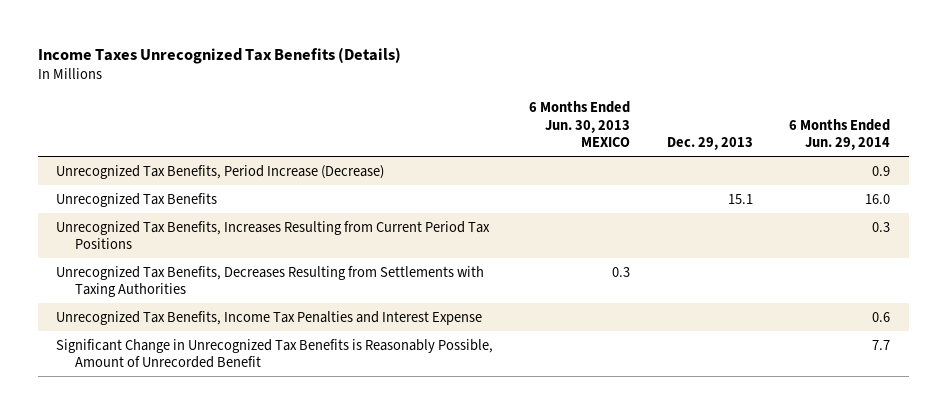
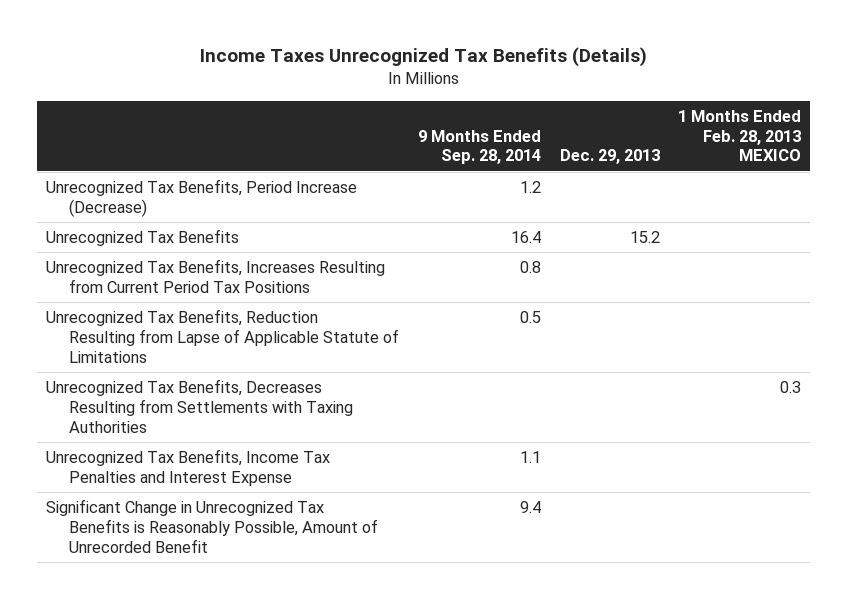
- | 6 Months Ended Jun. 30, 2013 MEXICO | Dec. 29, 2013 | 6 Months Ended Jun. 29, 2014
+ | 9 Months Ended Sep. 28, 2014 | Dec. 29, 2013 | 1 Months Ended Feb. 28, 2013 MEXICO
- Unrecognized Tax Benefits | | 15.1 | 16.0
+ Unrecognized Tax Benefits | 16.4 | 15.2 |
+ Unrecognized Tax Benefits, Reduction Resulting from Lapse of Applicable Statute of Limitations | 0.5 | |

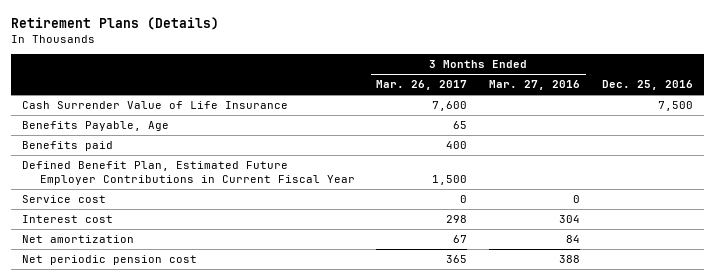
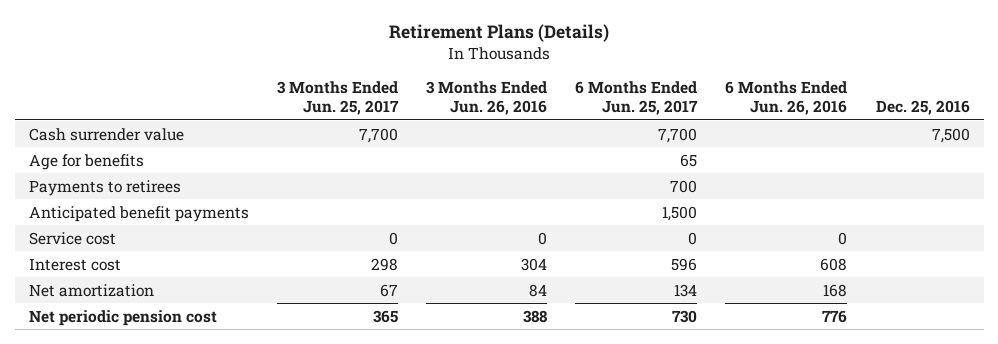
- | 3 Months Ended Mar. 26, 2017 | 3 Months Ended Mar. 27, 2016 | Dec. 25, 2016
+ | 3 Months Ended Jun. 25, 2017 | 3 Months Ended Jun. 26, 2016 | 6 Months Ended Jun. 25, 2017 | 6 Months Ended Jun. 26, 2016 | Dec. 25, 2016
- Cash Surrender Value of Life Insurance | 7,600 | | 7,500
- Benefits Payable, Age | 65 | |
- Benefits paid | 400 | |
- Defined Benefit Plan, Estimated Future Employer Contributions in Current Fiscal Year | 1,500 | |
+ Cash surrender value | 7,700 | | 7,700 | | 7,500
+ Age for benefits | | | 65 | |
+ Payments to retirees | | | 700 | |
+ Anticipated benefit payments | | | 1,500 | |

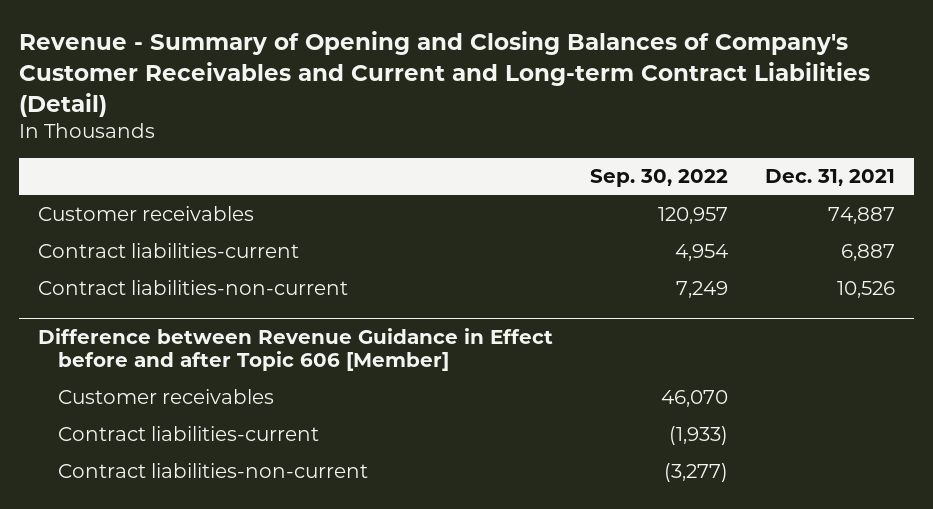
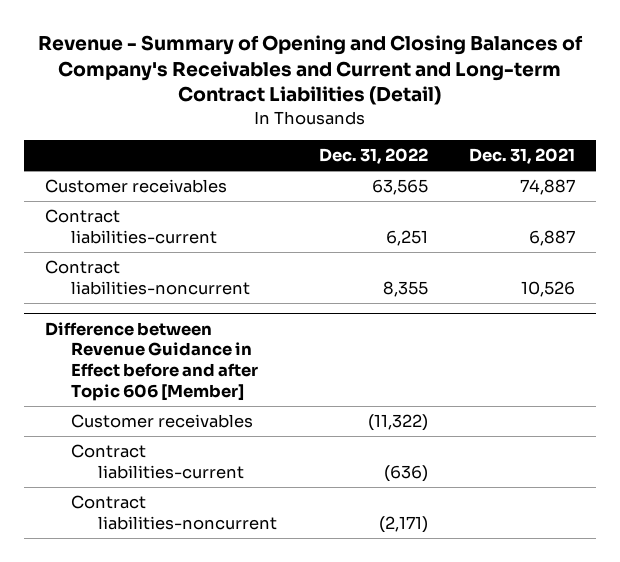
- Revenue - Summary of Opening and Closing Balances of Company's Customer Receivables and Current and Long-term Contract Liabilities (Detail)
+ Revenue - Summary of Opening and Closing Balances of Company's Receivables and Current and Long-term Contract Liabilities (Detail)
- | Sep. 30, 2022 | Dec. 31, 2021
+ | Dec. 31, 2022 | Dec. 31, 2021
- Contract liabilities-non-current | 7,249 | 10,526
+ Contract liabilities-noncurrent | 8,355 | 10,526
@ Difference between Revenue Guidance in Effect before and after Topic 606 [Member]
- Contract liabilities-non-current | (3,277) |
+ Contract liabilities-noncurrent | (2,171) |

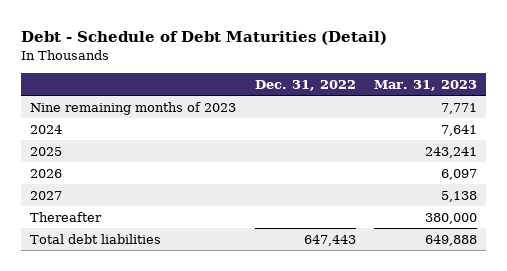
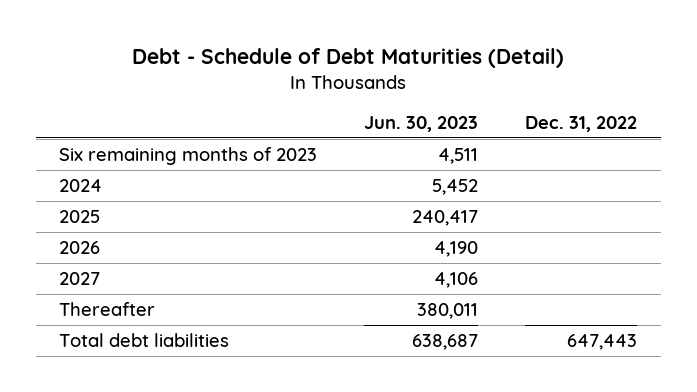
- | Dec. 31, 2022 | Mar. 31, 2023
+ | Jun. 30, 2023 | Dec. 31, 2022
- Nine remaining months of 2023 | | 7,771
+ Six remaining months of 2023 | 4,511 |

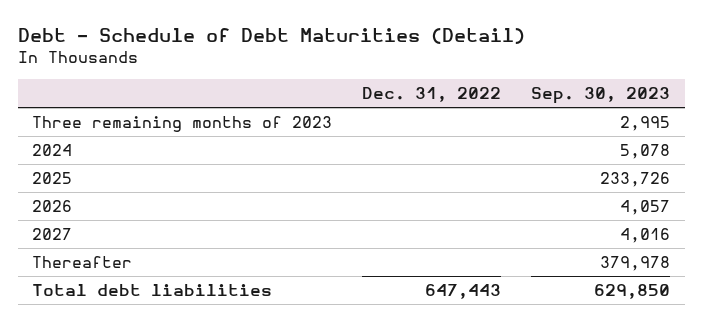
- | Jun. 30, 2023 | Dec. 31, 2022
+ | Dec. 31, 2022 | Sep. 30, 2023
- Six remaining months of 2023 | 4,511 |
+ Three remaining months of 2023 | | 2,995

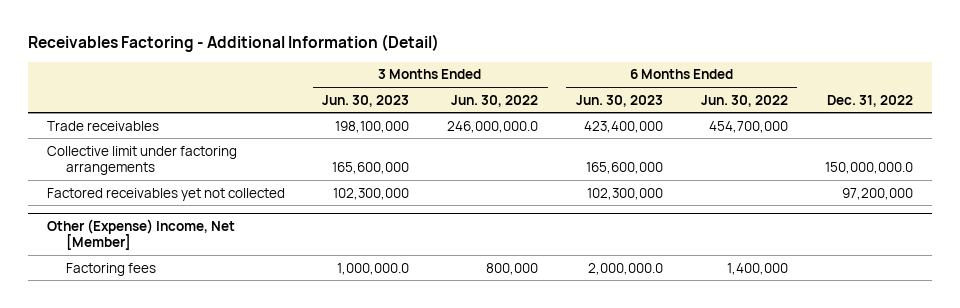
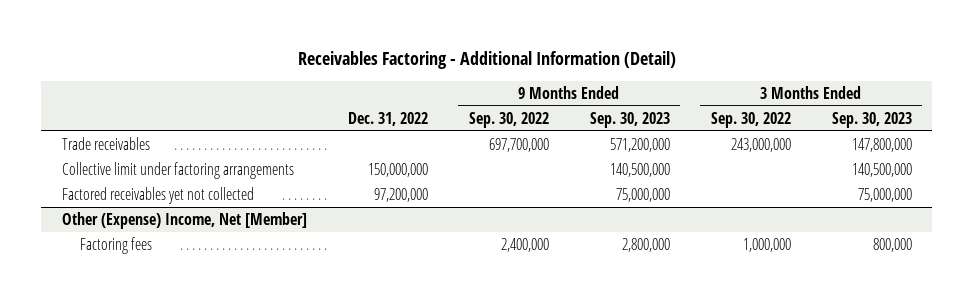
- | 3 Months Ended Jun. 30, 2023 | 3 Months Ended Jun. 30, 2022 | 6 Months Ended Jun. 30, 2023 | 6 Months Ended Jun. 30, 2022 | Dec. 31, 2022
+ | Dec. 31, 2022 | 9 Months Ended Sep. 30, 2022 | 9 Months Ended Sep. 30, 2023 | 3 Months Ended Sep. 30, 2022 | 3 Months Ended Sep. 30, 2023
- Collective limit under factoring arrangements | 165,600,000 | | 165,600,000 | | 150,000,000.0
+ Collective limit under factoring arrangements | 150,000,000 | | 140,500,000 | | 140,500,000

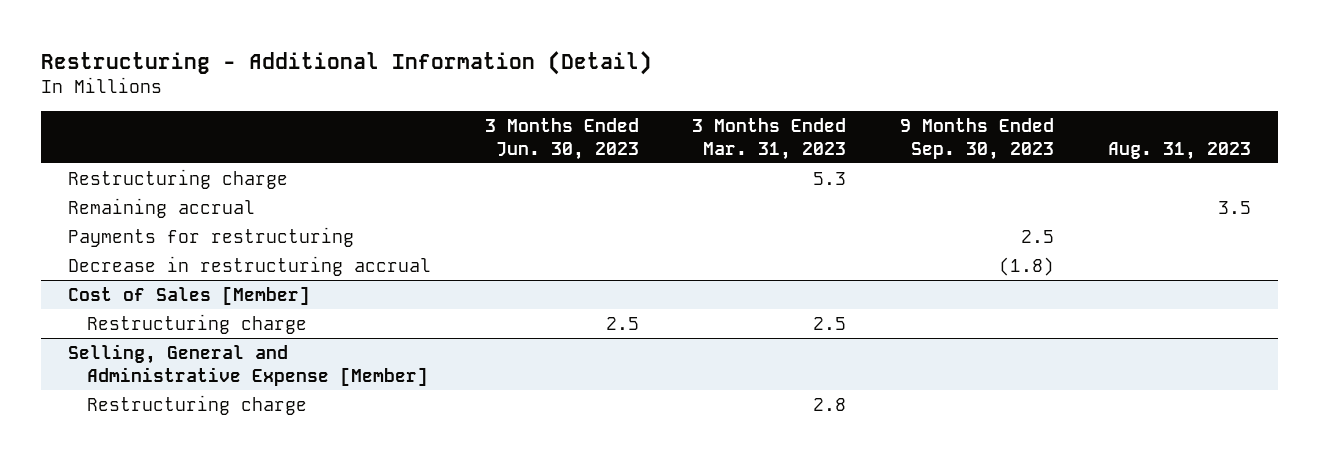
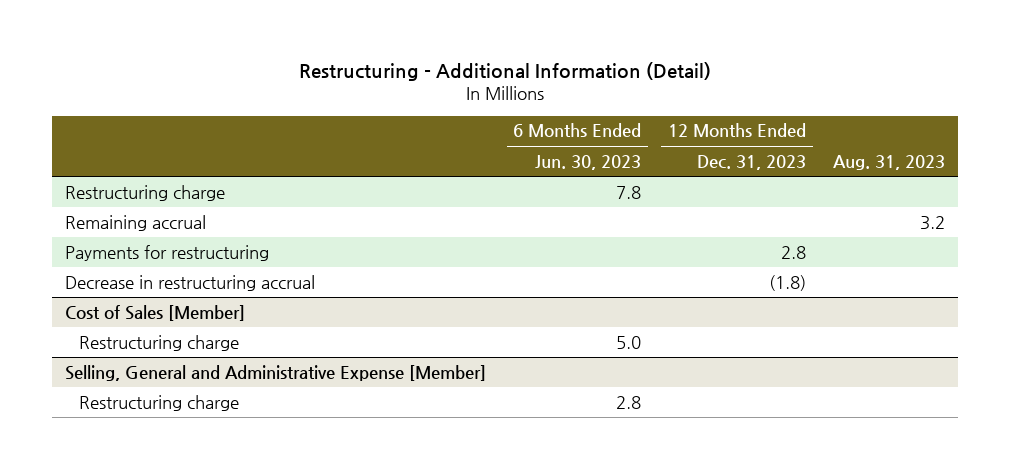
- | 3 Months Ended Jun. 30, 2023 | 3 Months Ended Mar. 31, 2023 | 9 Months Ended Sep. 30, 2023 | Aug. 31, 2023
+ | 6 Months Ended Jun. 30, 2023 | 12 Months Ended Dec. 31, 2023 | Aug. 31, 2023
- Remaining accrual | | | | 3.5
+ Remaining accrual | | | 3.2

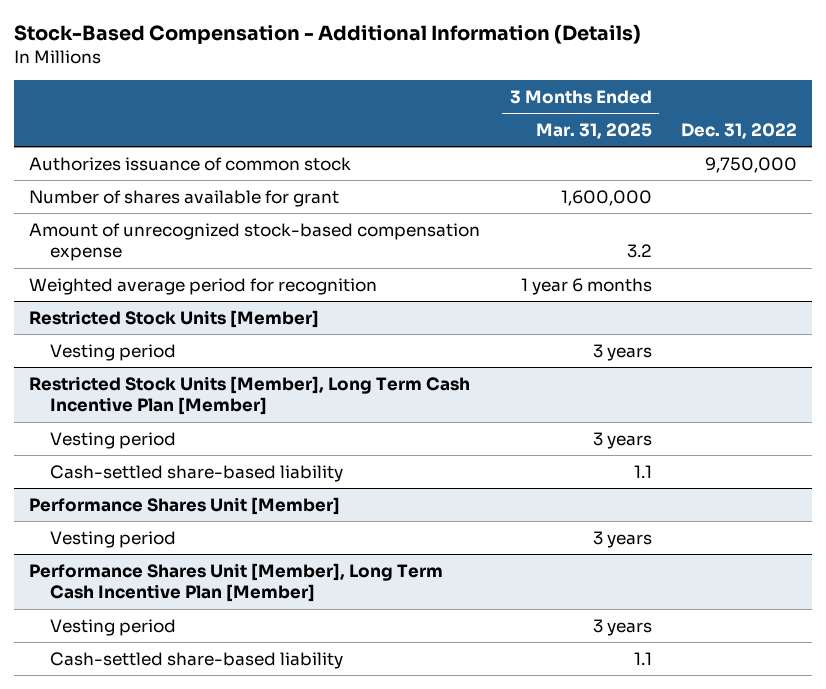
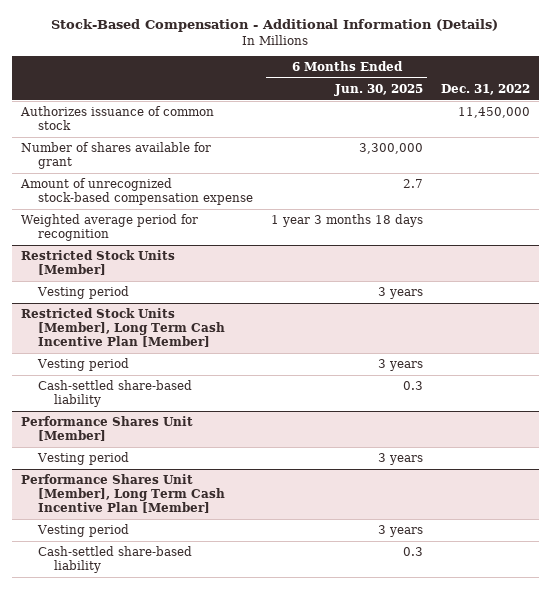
- | 3 Months Ended Mar. 31, 2025 | Dec. 31, 2022
+ | 6 Months Ended Jun. 30, 2025 | Dec. 31, 2022
- Authorizes issuance of common stock | | 9,750,000
+ Authorizes issuance of common stock | | 11,450,000

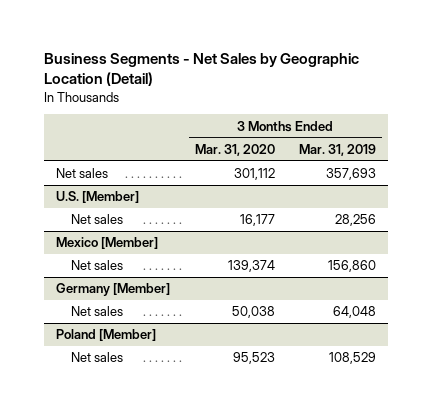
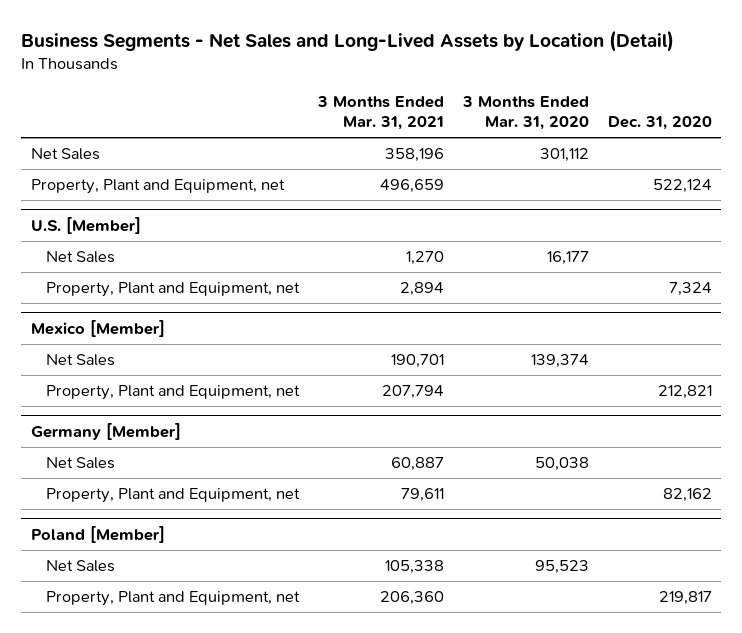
- Business Segments - Net Sales by Geographic Location (Detail)
+ Business Segments - Net Sales and Long-Lived Assets by Location (Detail)
- | 3 Months Ended Mar. 31, 2020 | 3 Months Ended Mar. 31, 2019
+ | 3 Months Ended Mar. 31, 2021 | 3 Months Ended Mar. 31, 2020 | Dec. 31, 2020
- Net sales | 301,112 | 357,693
+ Net Sales | 358,196 | 301,112 |
+ Property, Plant and Equipment, net | 496,659 | | 522,124
@ U.S. [Member]
- Net sales | 16,177 | 28,256
+ Net Sales | 1,270 | 16,177 |
+ Property, Plant and Equipment, net | 2,894 | | 7,324
@ Mexico [Member]
- Net sales | 139,374 | 156,860
+ Net Sales | 190,701 | 139,374 |
+ Property, Plant and Equipment, net | 207,794 | | 212,821
@ Germany [Member]
- Net sales | 50,038 | 64,048
+ Net Sales | 60,887 | 50,038 |
+ Property, Plant and Equipment, net | 79,611 | | 82,162
@ Poland [Member]
- Net sales | 95,523 | 108,529
+ Net Sales | 105,338 | 95,523 |
+ Property, Plant and Equipment, net | 206,360 | | 219,817

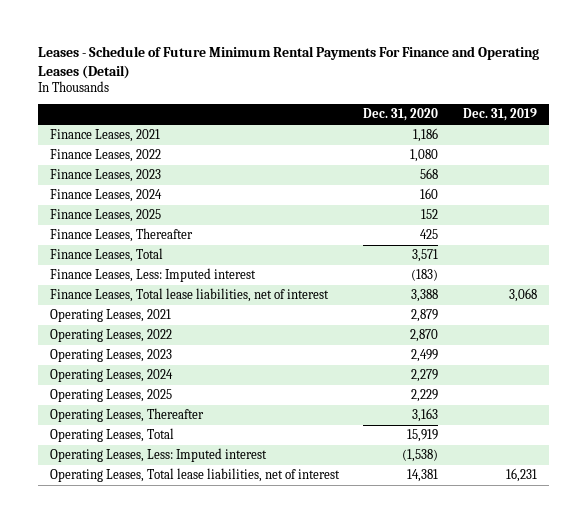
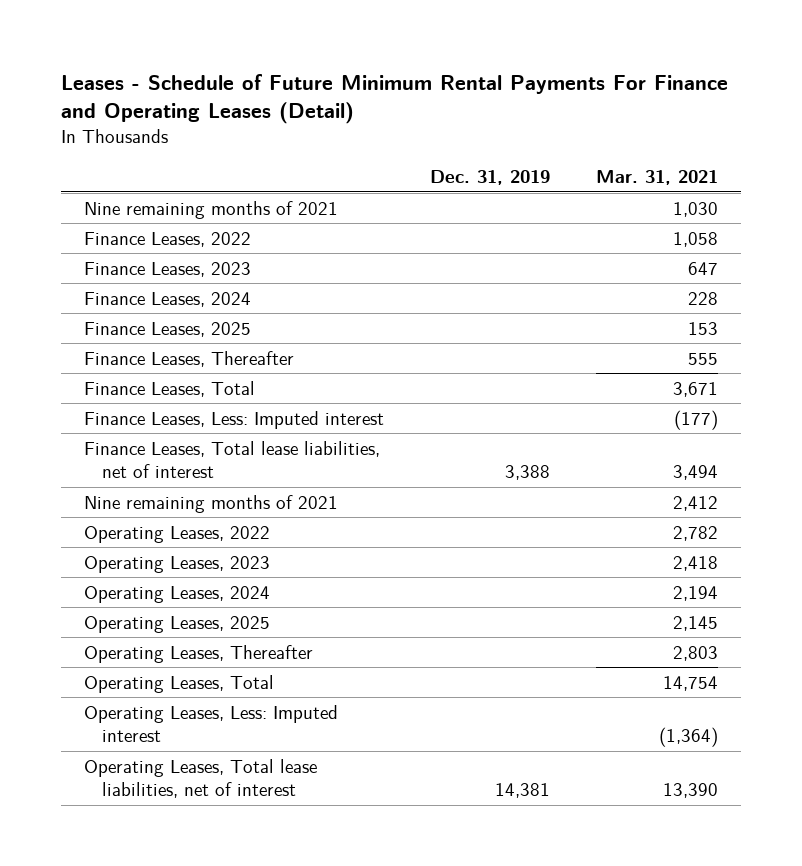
- | Dec. 31, 2020 | Dec. 31, 2019
+ | Dec. 31, 2019 | Mar. 31, 2021
- Finance Leases, 2021 | 1,186 |
+ Nine remaining months of 2021 | | 1,030
- Finance Leases, Total lease liabilities, net of interest | 3,388 | 3,068
- Operating Leases, 2021 | 2,879 |
+ Finance Leases, Total lease liabilities, net of interest | 3,388 | 3,494
+ Nine remaining months of 2021 | | 2,412
- Operating Leases, Total lease liabilities, net of interest | 14,381 | 16,231
+ Operating Leases, Total lease liabilities, net of interest | 14,381 | 13,390

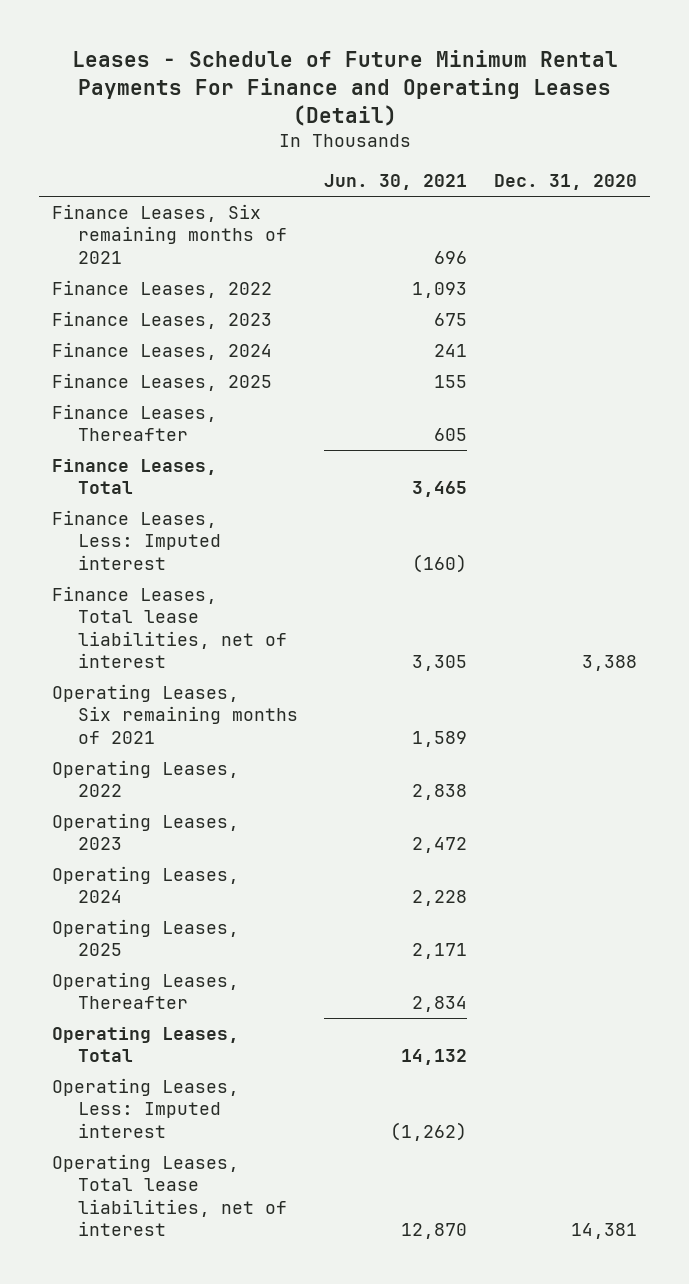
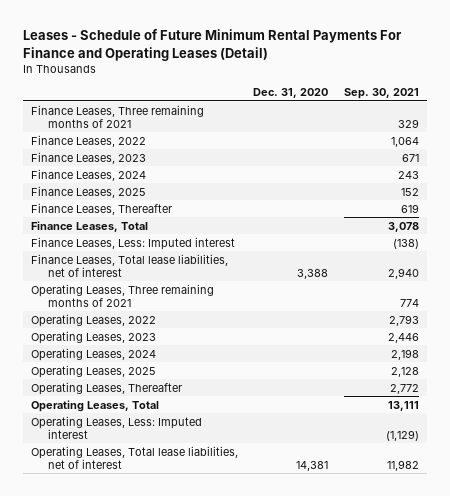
- | Jun. 30, 2021 | Dec. 31, 2020
+ | Dec. 31, 2020 | Sep. 30, 2021
- Finance Leases, Six remaining months of 2021 | 696 |
+ Finance Leases, Three remaining months of 2021 | | 329
- Operating Leases, Six remaining months of 2021 | 1,589 |
+ Operating Leases, Three remaining months of 2021 | | 774

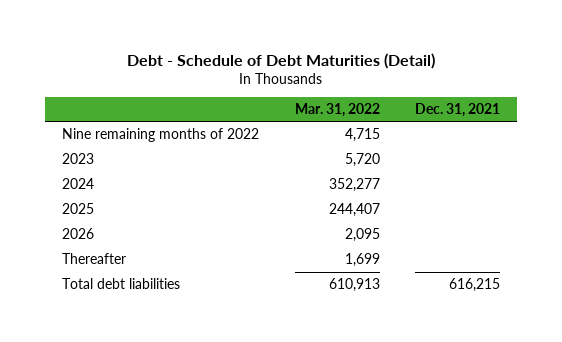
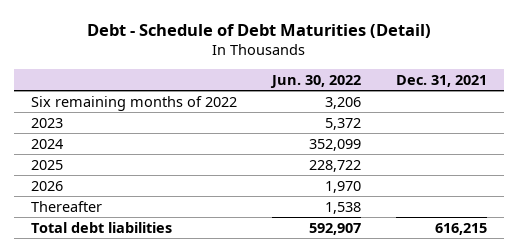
- | Mar. 31, 2022 | Dec. 31, 2021
+ | Jun. 30, 2022 | Dec. 31, 2021
- Nine remaining months of 2022 | 4,715 |
+ Six remaining months of 2022 | 3,206 |

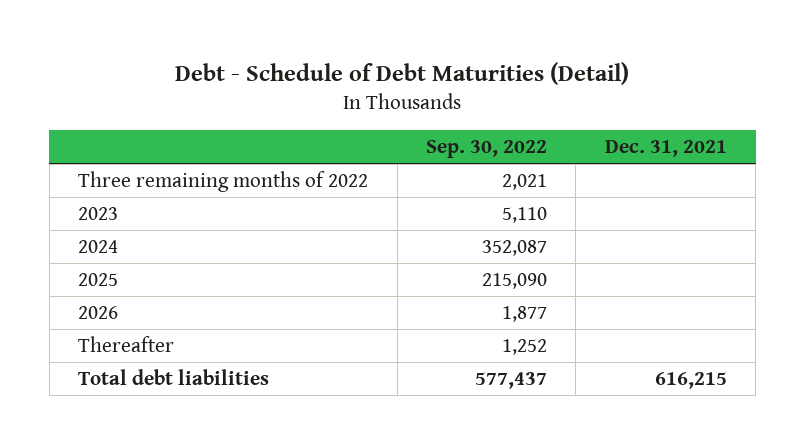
- | Jun. 30, 2022 | Dec. 31, 2021
+ | Sep. 30, 2022 | Dec. 31, 2021
- Six remaining months of 2022 | 3,206 |
+ Three remaining months of 2022 | 2,021 |

